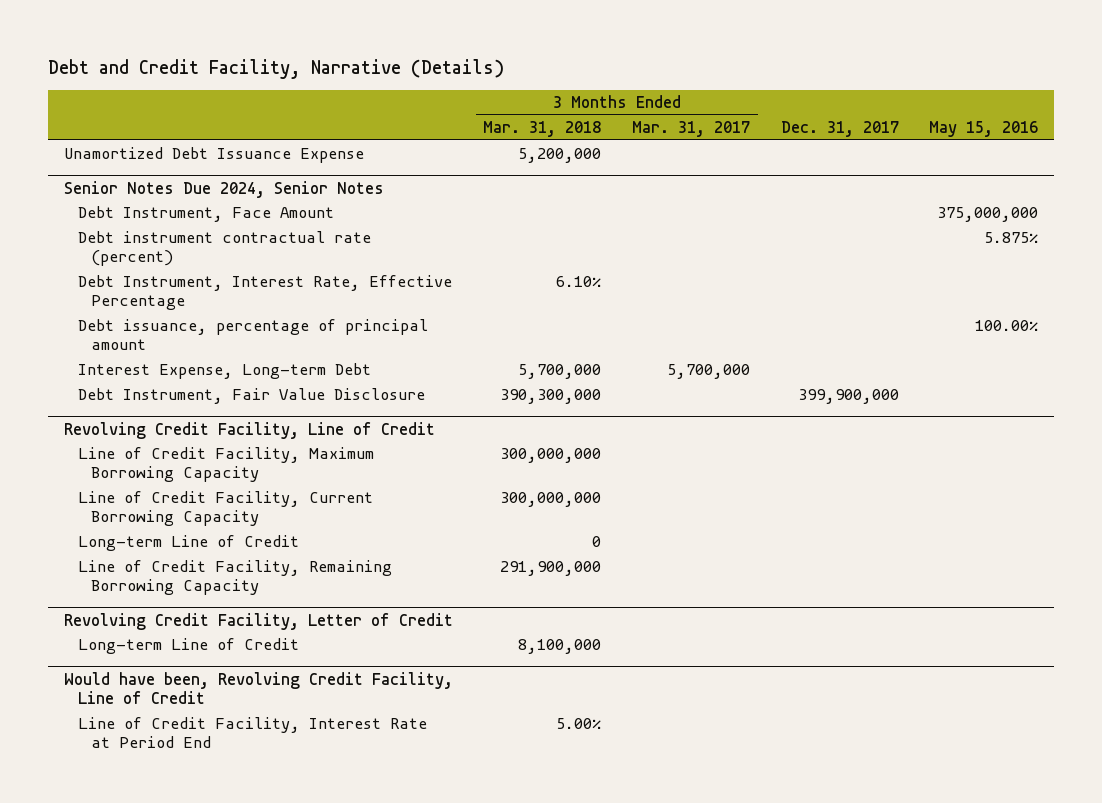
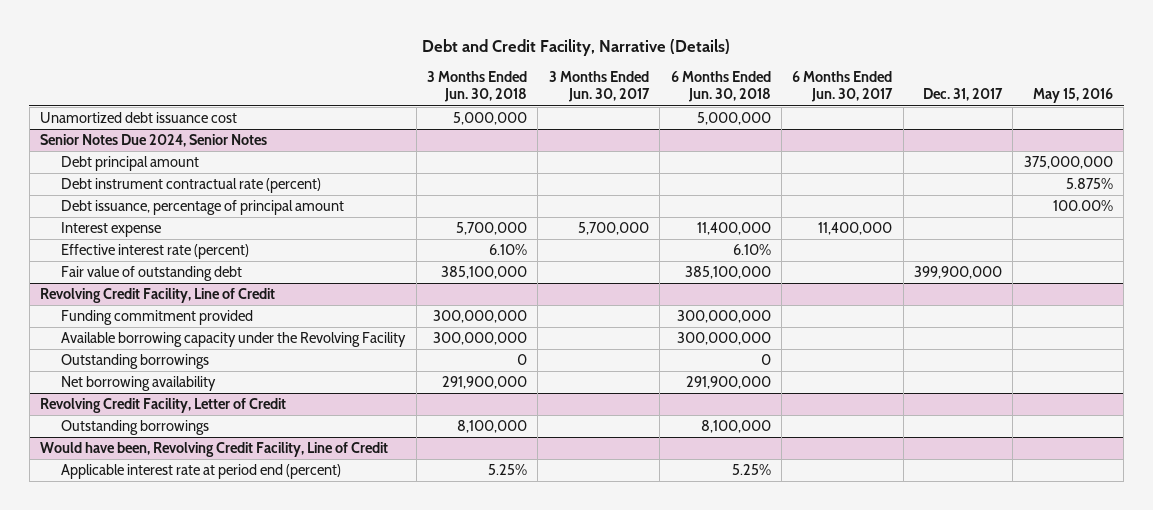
- | 3 Months Ended Mar. 31, 2018 | 3 Months Ended Mar. 31, 2017 | Dec. 31, 2017 | May 15, 2016
+ | 3 Months Ended Jun. 30, 2018 | 3 Months Ended Jun. 30, 2017 | 6 Months Ended Jun. 30, 2018 | 6 Months Ended Jun. 30, 2017 | Dec. 31, 2017 | May 15, 2016
- Unamortized Debt Issuance Expense | 5,200,000 | | |
+ Unamortized debt issuance cost | 5,000,000 | | 5,000,000 | | |
@ Senior Notes Due 2024, Senior Notes
- Debt Instrument, Face Amount | | | | 375,000,000
+ Debt principal amount | | | | | | 375,000,000
- Debt Instrument, Interest Rate, Effective Percentage | 6.10% | | |
- Interest Expense, Long-term Debt | 5,700,000 | 5,700,000 | |
- Debt Instrument, Fair Value Disclosure | 390,300,000 | | 399,900,000 |
+ Interest expense | 5,700,000 | 5,700,000 | 11,400,000 | 11,400,000 | |
+ Effective interest rate (percent) | 6.10% | | 6.10% | | |
+ Fair value of outstanding debt | 385,100,000 | | 385,100,000 | | 399,900,000 |
@ Revolving Credit Facility, Line of Credit
- Line of Credit Facility, Maximum Borrowing Capacity | 300,000,000 | | |
- Line of Credit Facility, Current Borrowing Capacity | 300,000,000 | | |
- Long-term Line of Credit | 0 | | |
- Line of Credit Facility, Remaining Borrowing Capacity | 291,900,000 | | |
+ Funding commitment provided | 300,000,000 | | 300,000,000 | | |
+ Available borrowing capacity under the Revolving Facility | 300,000,000 | | 300,000,000 | | |
+ Outstanding borrowings | 0 | | 0 | | |
+ Net borrowing availability | 291,900,000 | | 291,900,000 | | |
@ Revolving Credit Facility, Letter of Credit
- Long-term Line of Credit | 8,100,000 | | |
+ Outstanding borrowings | 8,100,000 | | 8,100,000 | | |
@ Would have been, Revolving Credit Facility, Line of Credit
- Line of Credit Facility, Interest Rate at Period End | 5.00% | | |
+ Applicable interest rate at period end (percent) | 5.25% | | 5.25% | | |

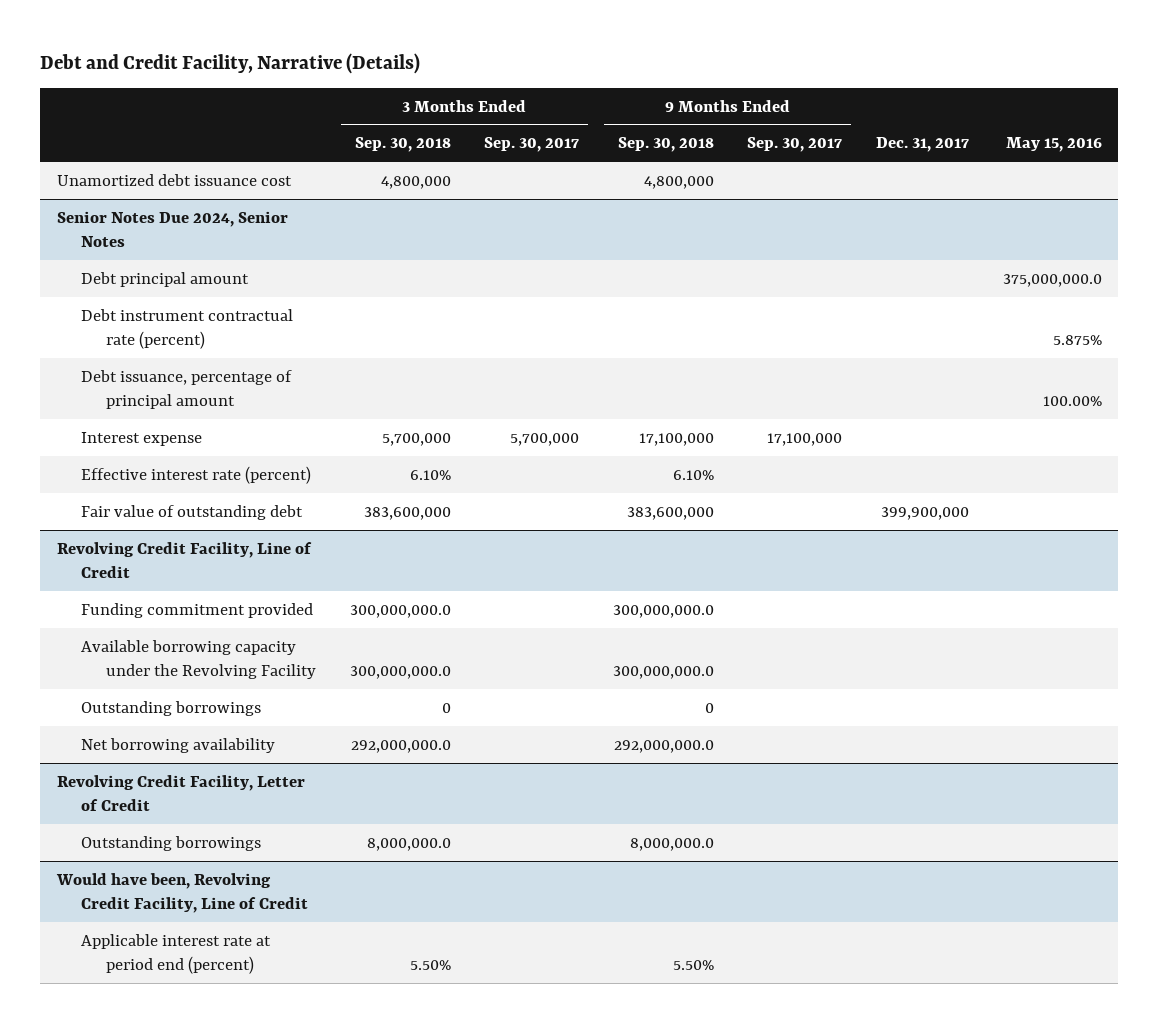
- | 3 Months Ended Jun. 30, 2018 | 3 Months Ended Jun. 30, 2017 | 6 Months Ended Jun. 30, 2018 | 6 Months Ended Jun. 30, 2017 | Dec. 31, 2017 | May 15, 2016
+ | 3 Months Ended Sep. 30, 2018 | 3 Months Ended Sep. 30, 2017 | 9 Months Ended Sep. 30, 2018 | 9 Months Ended Sep. 30, 2017 | Dec. 31, 2017 | May 15, 2016
@ Senior Notes Due 2024, Senior Notes
- Debt principal amount | | | | | | 375,000,000
+ Debt principal amount | | | | | | 375,000,000.0

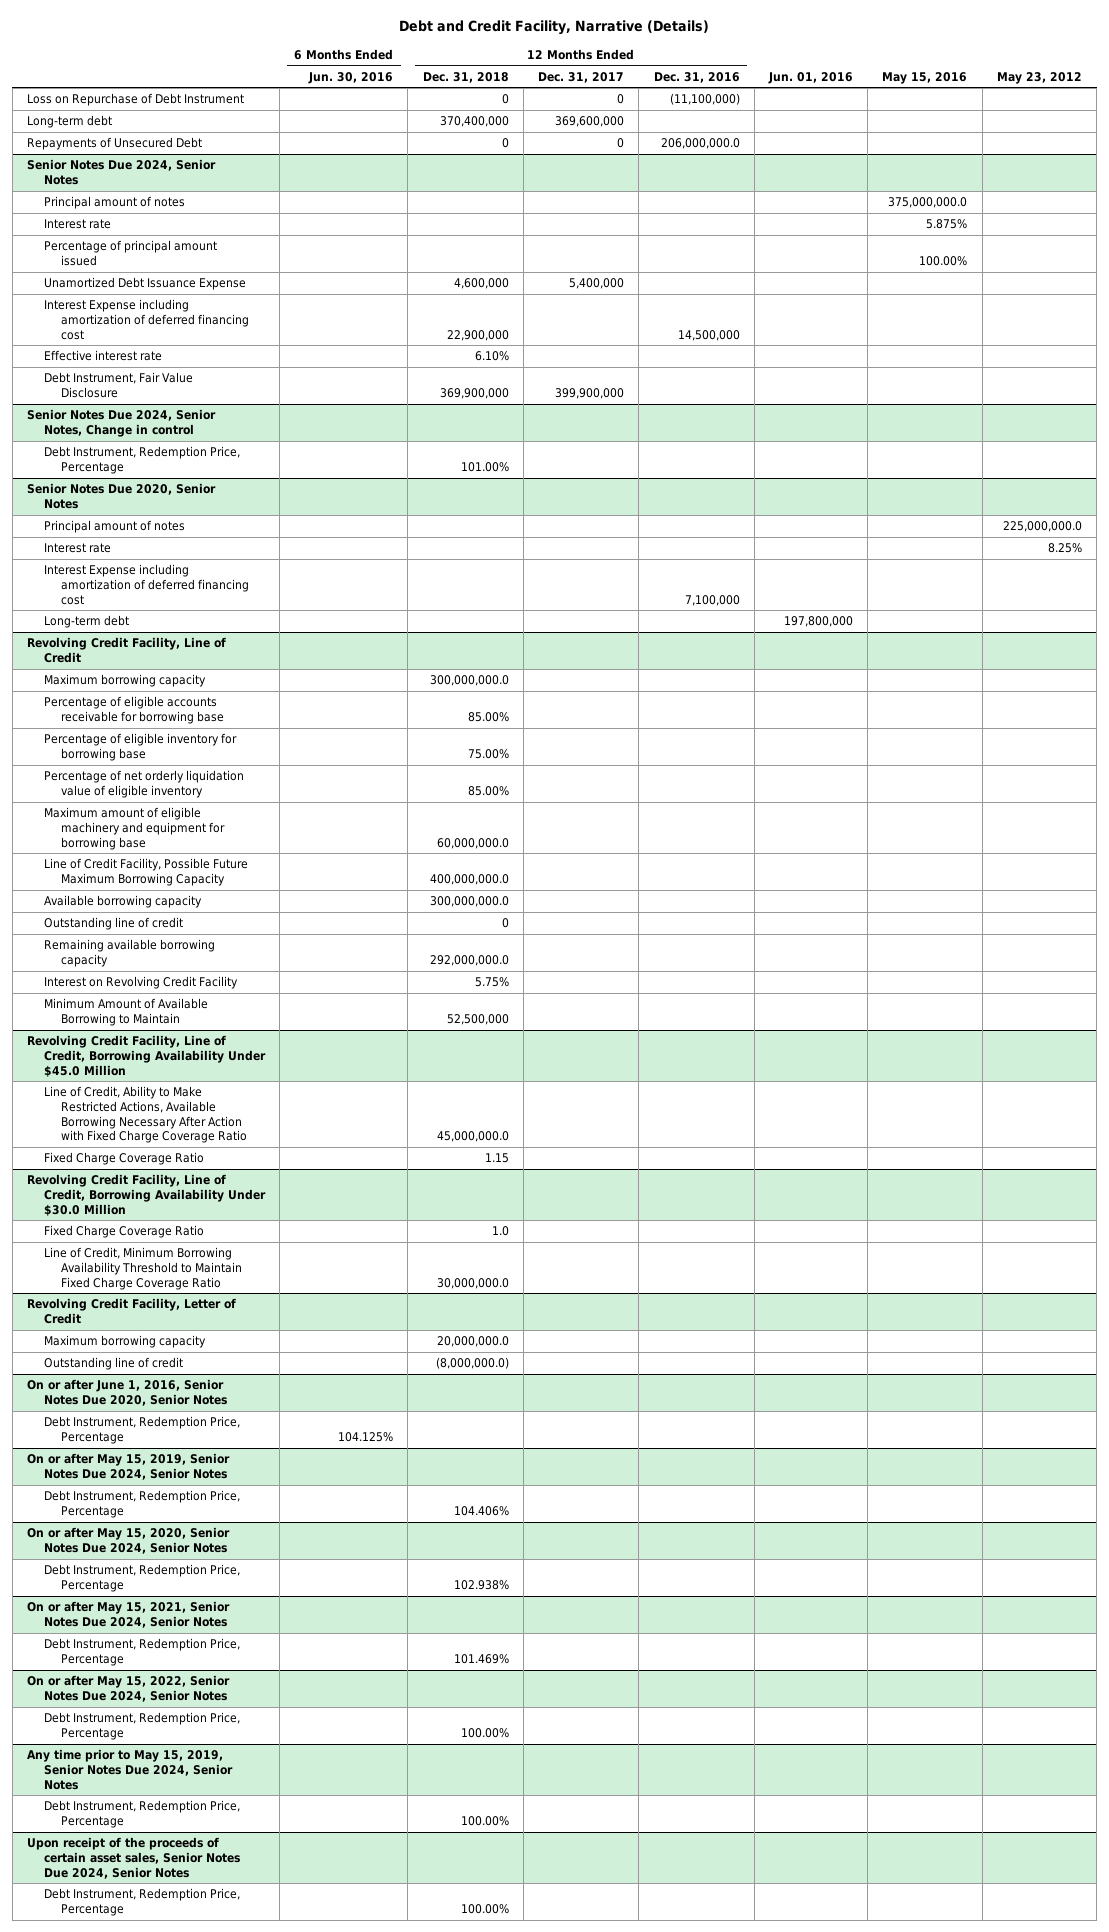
- | 3 Months Ended Sep. 30, 2018 | 3 Months Ended Sep. 30, 2017 | 9 Months Ended Sep. 30, 2018 | 9 Months Ended Sep. 30, 2017 | Dec. 31, 2017 | May 15, 2016
+ | 6 Months Ended Jun. 30, 2016 | 12 Months Ended Dec. 31, 2018 | 12 Months Ended Dec. 31, 2017 | 12 Months Ended Dec. 31, 2016 | Jun. 01, 2016 | May 15, 2016 | May 23, 2012
- Unamortized debt issuance cost | 4,800,000 | | 4,800,000 | | |
+ Loss on Repurchase of Debt Instrument | | 0 | 0 | (11,100,000) | | |
+ Long-term debt | | 370,400,000 | 369,600,000 | | | |
+ Repayments of Unsecured Debt | | 0 | 0 | 206,000,000.0 | | |
@ Senior Notes Due 2024, Senior Notes
- Debt principal amount | | | | | | 375,000,000.0
- Debt instrument contractual rate (percent) | | | | | | 5.875%
- Debt issuance, percentage of principal amount | | | | | | 100.00%
- Interest expense | 5,700,000 | 5,700,000 | 17,100,000 | 17,100,000 | |
- Effective interest rate (percent) | 6.10% | | 6.10% | | |
- Fair value of outstanding debt | 383,600,000 | | 383,600,000 | | 399,900,000 |
+ Principal amount of notes | | | | | | 375,000,000.0 |
+ Interest rate | | | | | | 5.875% |
+ Percentage of principal amount issued | | | | | | 100.00% |
+ Unamortized Debt Issuance Expense | | 4,600,000 | 5,400,000 | | | |
+ Interest Expense including amortization of deferred financing cost | | 22,900,000 | | 14,500,000 | | |
+ Effective interest rate | | 6.10% | | | | |
+ Debt Instrument, Fair Value Disclosure | | 369,900,000 | 399,900,000 | | | |
+ Senior Notes Due 2024, Senior Notes, Change in control
+ Debt Instrument, Redemption Price, Percentage | | 101.00% | | | | |
+ Senior Notes Due 2020, Senior Notes
+ Principal amount of notes | | | | | | | 225,000,000.0
+ Interest rate | | | | | | | 8.25%
+ Interest Expense including amortization of deferred financing cost | | | | 7,100,000 | | |
+ Long-term debt | | | | | 197,800,000 | |
@ Revolving Credit Facility, Line of Credit
- Funding commitment provided | 300,000,000.0 | | 300,000,000.0 | | |
- Available borrowing capacity under the Revolving Facility | 300,000,000.0 | | 300,000,000.0 | | |
- Outstanding borrowings | 0 | | 0 | | |
- Net borrowing availability | 292,000,000.0 | | 292,000,000.0 | | |
+ Maximum borrowing capacity | | 300,000,000.0 | | | | |
+ Percentage of eligible accounts receivable for borrowing base | | 85.00% | | | | |
+ Percentage of eligible inventory for borrowing base | | 75.00% | | | | |
+ Percentage of net orderly liquidation value of eligible inventory | | 85.00% | | | | |
+ Maximum amount of eligible machinery and equipment for borrowing base | | 60,000,000.0 | | | | |
+ Line of Credit Facility, Possible Future Maximum Borrowing Capacity | | 400,000,000.0 | | | | |
+ Available borrowing capacity | | 300,000,000.0 | | | | |
+ Outstanding line of credit | | 0 | | | | |
+ Remaining available borrowing capacity | | 292,000,000.0 | | | | |
+ Interest on Revolving Credit Facility | | 5.75% | | | | |
+ Minimum Amount of Available Borrowing to Maintain | | 52,500,000 | | | | |
+ Revolving Credit Facility, Line of Credit, Borrowing Availability Under $45.0 Million
+ Line of Credit, Ability to Make Restricted Actions, Available Borrowing Necessary After Action with Fixed Charge Coverage Ratio | | 45,000,000.0 | | | | |
+ Fixed Charge Coverage Ratio | | 1.15 | | | | |
+ Revolving Credit Facility, Line of Credit, Borrowing Availability Under $30.0 Million
+ Fixed Charge Coverage Ratio | | 1.0 | | | | |
+ Line of Credit, Minimum Borrowing Availability Threshold to Maintain Fixed Charge Coverage Ratio | | 30,000,000.0 | | | | |
@ Revolving Credit Facility, Letter of Credit
- Outstanding borrowings | 8,000,000.0 | | 8,000,000.0 | | |
- Would have been, Revolving Credit Facility, Line of Credit
- Applicable interest rate at period end (percent) | 5.50% | | 5.50% | | |
@ Revolving Credit Facility, Letter of Credit
+ Maximum borrowing capacity | | 20,000,000.0 | | | | |
+ Outstanding line of credit | | (8,000,000.0) | | | | |
+ On or after June 1, 2016, Senior Notes Due 2020, Senior Notes
+ Debt Instrument, Redemption Price, Percentage | 104.125% | | | | | |
+ On or after May 15, 2019, Senior Notes Due 2024, Senior Notes
+ Debt Instrument, Redemption Price, Percentage | | 104.406% | | | | |
+ On or after May 15, 2020, Senior Notes Due 2024, Senior Notes
+ Debt Instrument, Redemption Price, Percentage | | 102.938% | | | | |
+ On or after May 15, 2021, Senior Notes Due 2024, Senior Notes
+ Debt Instrument, Redemption Price, Percentage | | 101.469% | | | | |
+ On or after May 15, 2022, Senior Notes Due 2024, Senior Notes
+ Debt Instrument, Redemption Price, Percentage | | 100.00% | | | | |
+ Any time prior to May 15, 2019, Senior Notes Due 2024, Senior Notes
+ Debt Instrument, Redemption Price, Percentage | | 100.00% | | | | |
+ Upon receipt of the proceeds of certain asset sales, Senior Notes Due 2024, Senior Notes
+ Debt Instrument, Redemption Price, Percentage | | 100.00% | | | | |

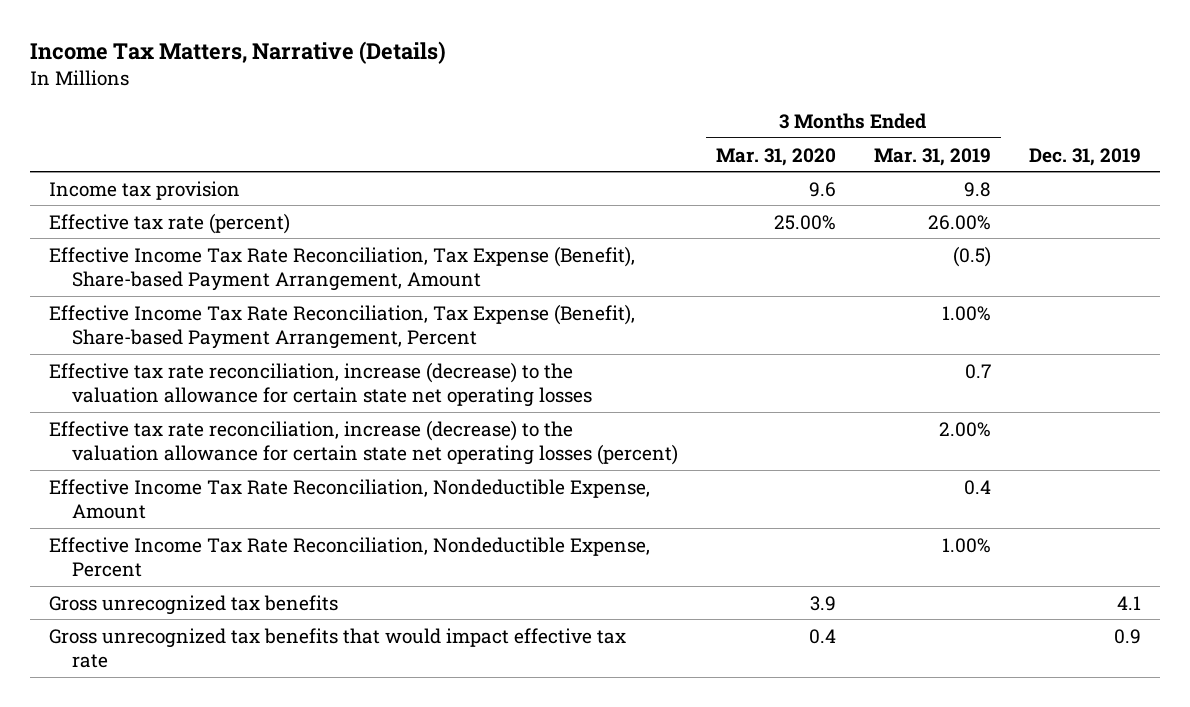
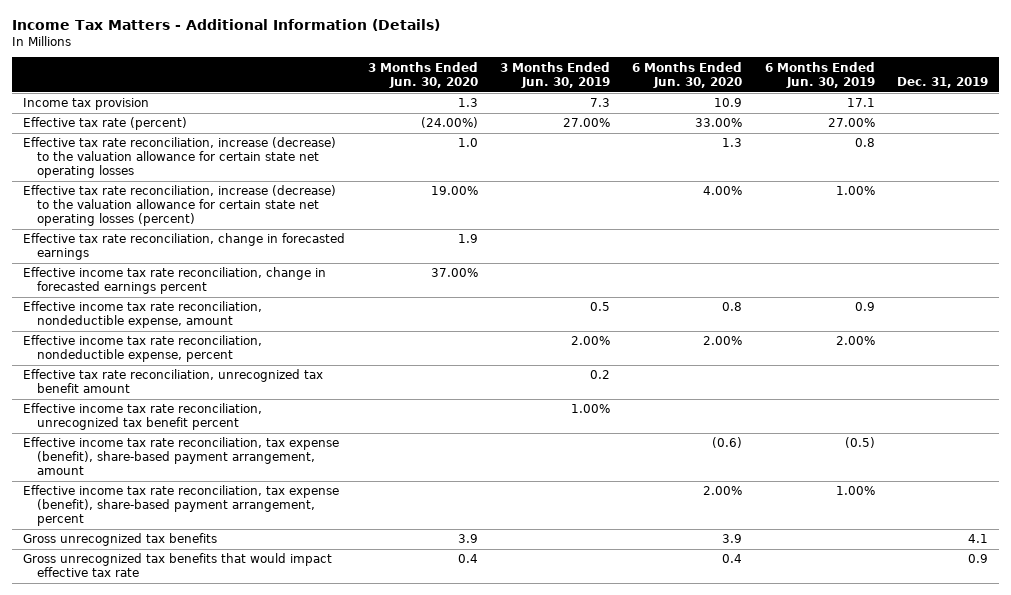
- Income Tax Matters, Narrative (Details)
+ Income Tax Matters - Additional Information (Details)
- | 3 Months Ended Mar. 31, 2020 | 3 Months Ended Mar. 31, 2019 | Dec. 31, 2019
+ | 3 Months Ended Jun. 30, 2020 | 3 Months Ended Jun. 30, 2019 | 6 Months Ended Jun. 30, 2020 | 6 Months Ended Jun. 30, 2019 | Dec. 31, 2019
- Effective Income Tax Rate Reconciliation, Tax Expense (Benefit), Share-based Payment Arrangement, Amount | | (0.5) |
- Effective Income Tax Rate Reconciliation, Tax Expense (Benefit), Share-based Payment Arrangement, Percent | | 1.00% |
- Effective Income Tax Rate Reconciliation, Nondeductible Expense, Amount | | 0.4 |
- Effective Income Tax Rate Reconciliation, Nondeductible Expense, Percent | | 1.00% |
+ Effective tax rate reconciliation, change in forecasted earnings | 1.9 | | | |
+ Effective income tax rate reconciliation, change in forecasted earnings percent | 37.00% | | | |
+ Effective income tax rate reconciliation, nondeductible expense, amount | | 0.5 | 0.8 | 0.9 |
+ Effective income tax rate reconciliation, nondeductible expense, percent | | 2.00% | 2.00% | 2.00% |
+ Effective tax rate reconciliation, unrecognized tax benefit amount | | 0.2 | | |
+ Effective income tax rate reconciliation, unrecognized tax benefit percent | | 1.00% | | |
+ Effective income tax rate reconciliation, tax expense (benefit), share-based payment arrangement, amount | | | (0.6) | (0.5) |
+ Effective income tax rate reconciliation, tax expense (benefit), share-based payment arrangement, percent | | | 2.00% | 1.00% |

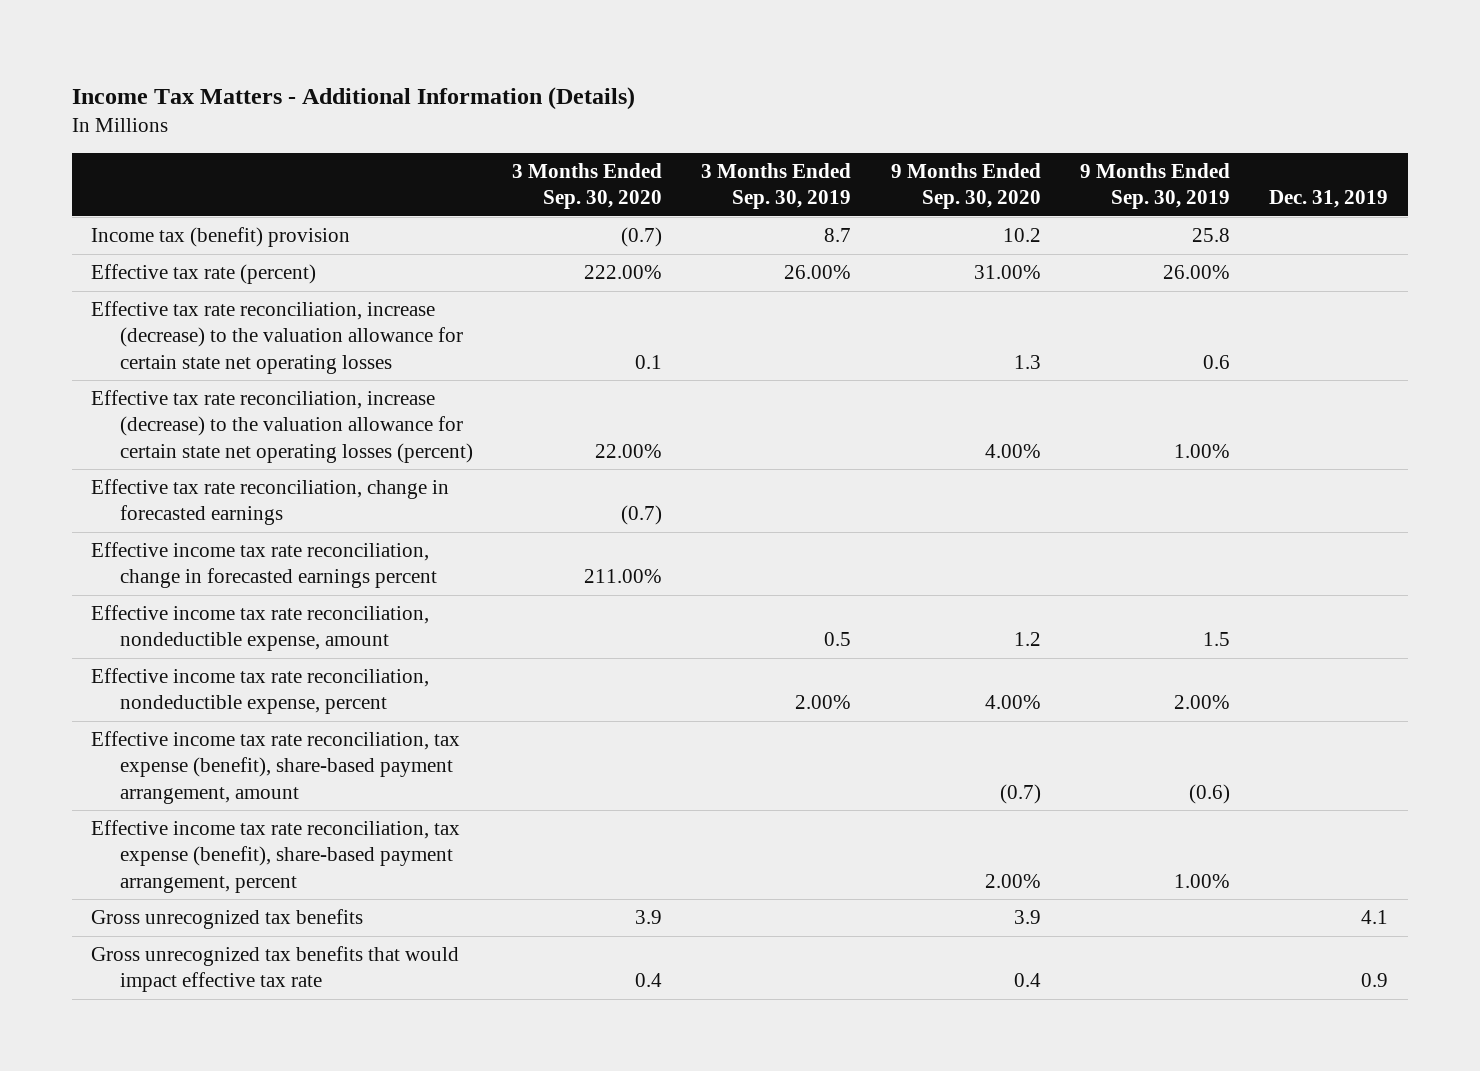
- | 3 Months Ended Jun. 30, 2020 | 3 Months Ended Jun. 30, 2019 | 6 Months Ended Jun. 30, 2020 | 6 Months Ended Jun. 30, 2019 | Dec. 31, 2019
+ | 3 Months Ended Sep. 30, 2020 | 3 Months Ended Sep. 30, 2019 | 9 Months Ended Sep. 30, 2020 | 9 Months Ended Sep. 30, 2019 | Dec. 31, 2019
- Income tax provision | 1.3 | 7.3 | 10.9 | 17.1 |
+ Income tax (benefit) provision | (0.7) | 8.7 | 10.2 | 25.8 |
- Effective tax rate reconciliation, unrecognized tax benefit amount | | 0.2 | | |
- Effective income tax rate reconciliation, unrecognized tax benefit percent | | 1.00% | | |

